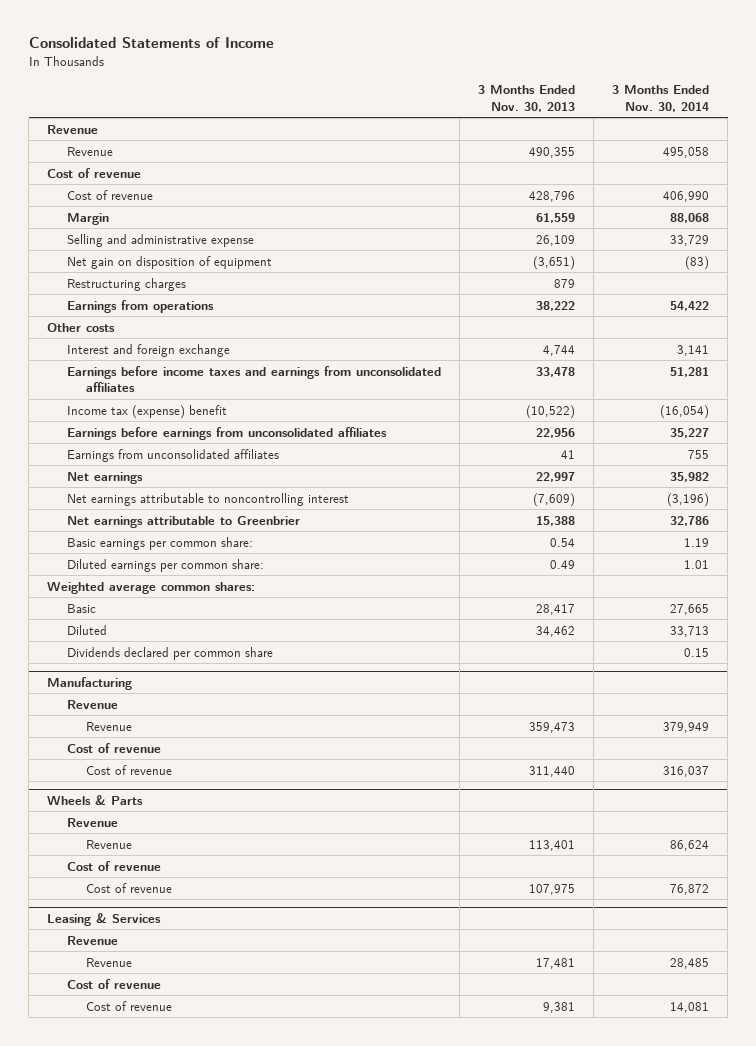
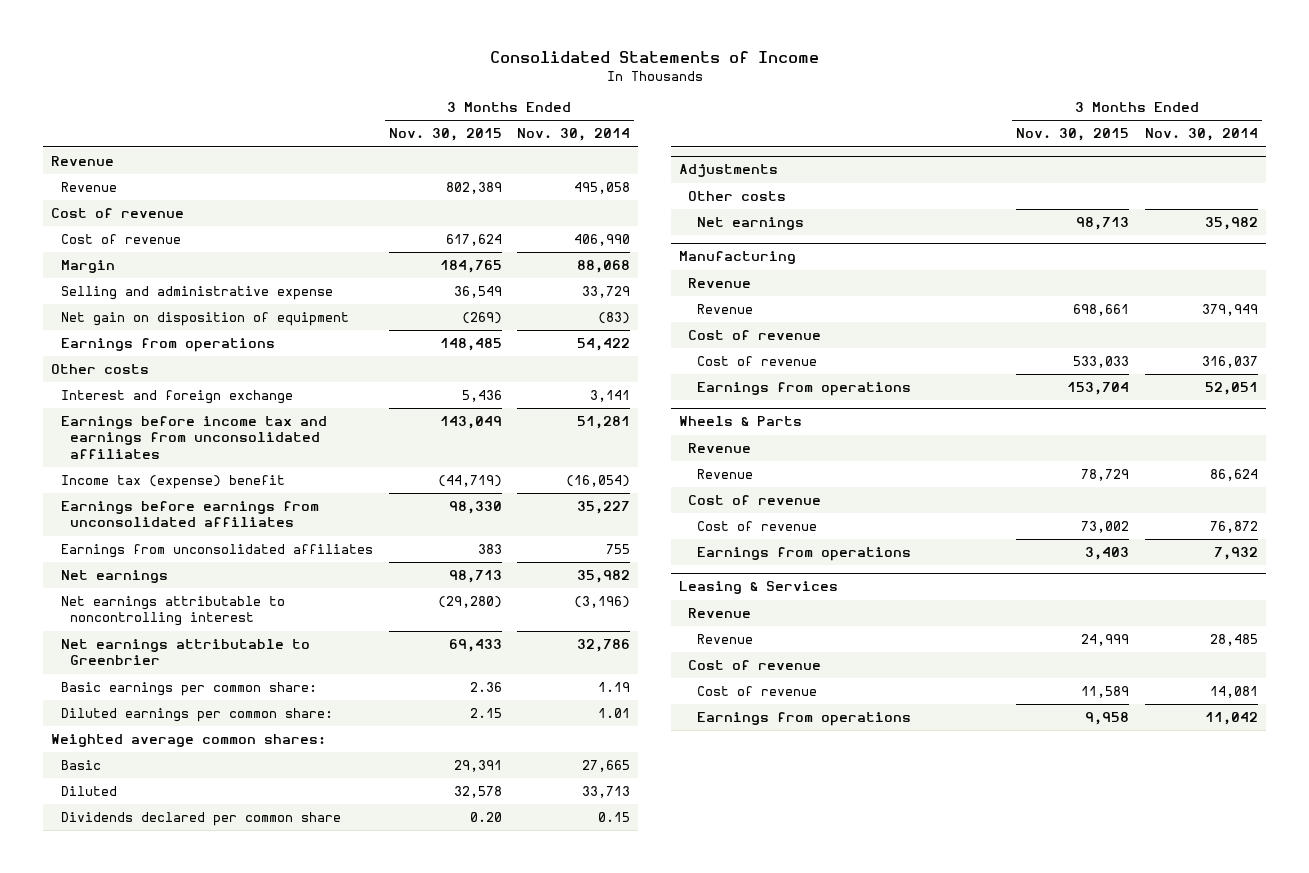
- | 3 Months Ended Nov. 30, 2013 | 3 Months Ended Nov. 30, 2014
+ | 3 Months Ended Nov. 30, 2015 | 3 Months Ended Nov. 30, 2014
- Restructuring charges | 879 |
- Earnings before income taxes and earnings from unconsolidated affiliates | 33,478 | 51,281
+ Earnings before income tax and earnings from unconsolidated affiliates | 143,049 | 51,281
+ Adjustments
+ Other costs
+ Net earnings | 98,713 | 35,982
@ Manufacturing
+ Earnings from operations | 153,704 | 52,051
@ Wheels & Parts
+ Earnings from operations | 3,403 | 7,932
@ Leasing & Services
+ Earnings from operations | 9,958 | 11,042

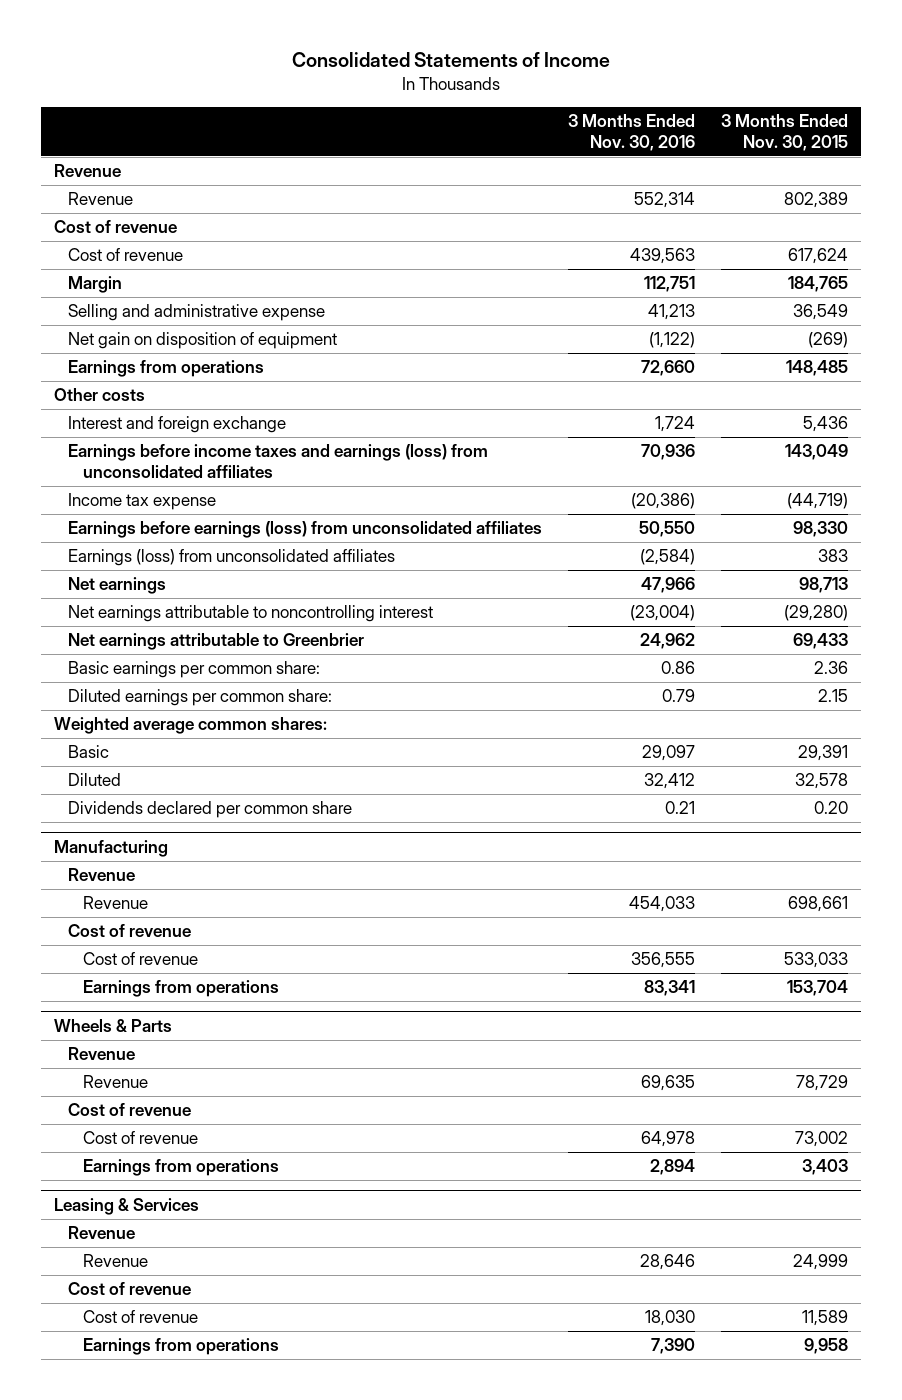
- | 3 Months Ended Nov. 30, 2015 | 3 Months Ended Nov. 30, 2014
+ | 3 Months Ended Nov. 30, 2016 | 3 Months Ended Nov. 30, 2015
- Earnings before income tax and earnings from unconsolidated affiliates | 143,049 | 51,281
- Income tax (expense) benefit | (44,719) | (16,054)
- Earnings before earnings from unconsolidated affiliates | 98,330 | 35,227
- Earnings from unconsolidated affiliates | 383 | 755
+ Earnings before income taxes and earnings (loss) from unconsolidated affiliates | 70,936 | 143,049
+ Income tax expense | (20,386) | (44,719)
+ Earnings before earnings (loss) from unconsolidated affiliates | 50,550 | 98,330
+ Earnings (loss) from unconsolidated affiliates | (2,584) | 383
- Adjustments
- Other costs
- Net earnings | 98,713 | 35,982

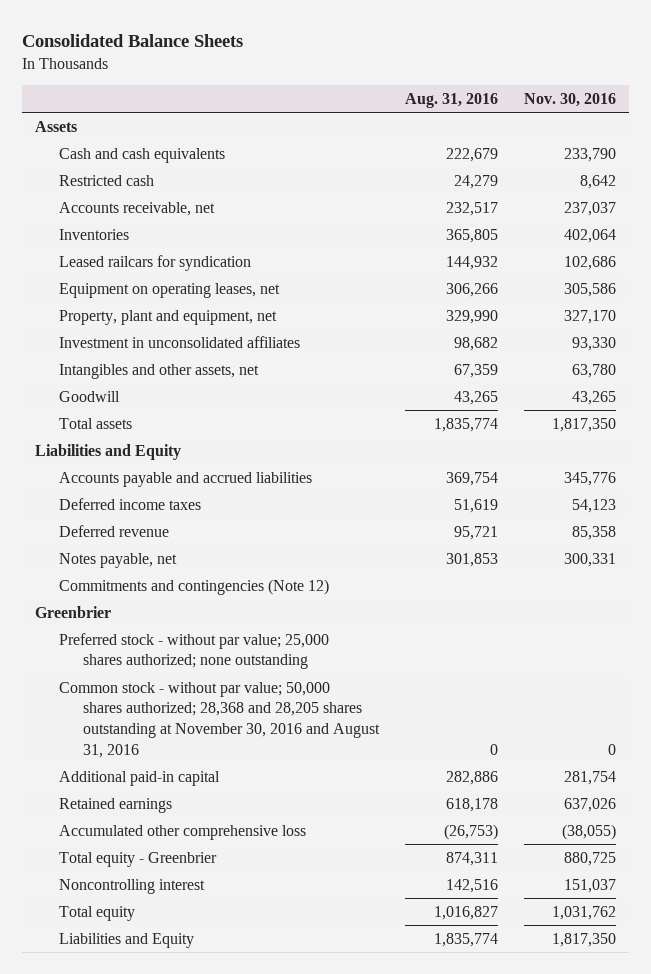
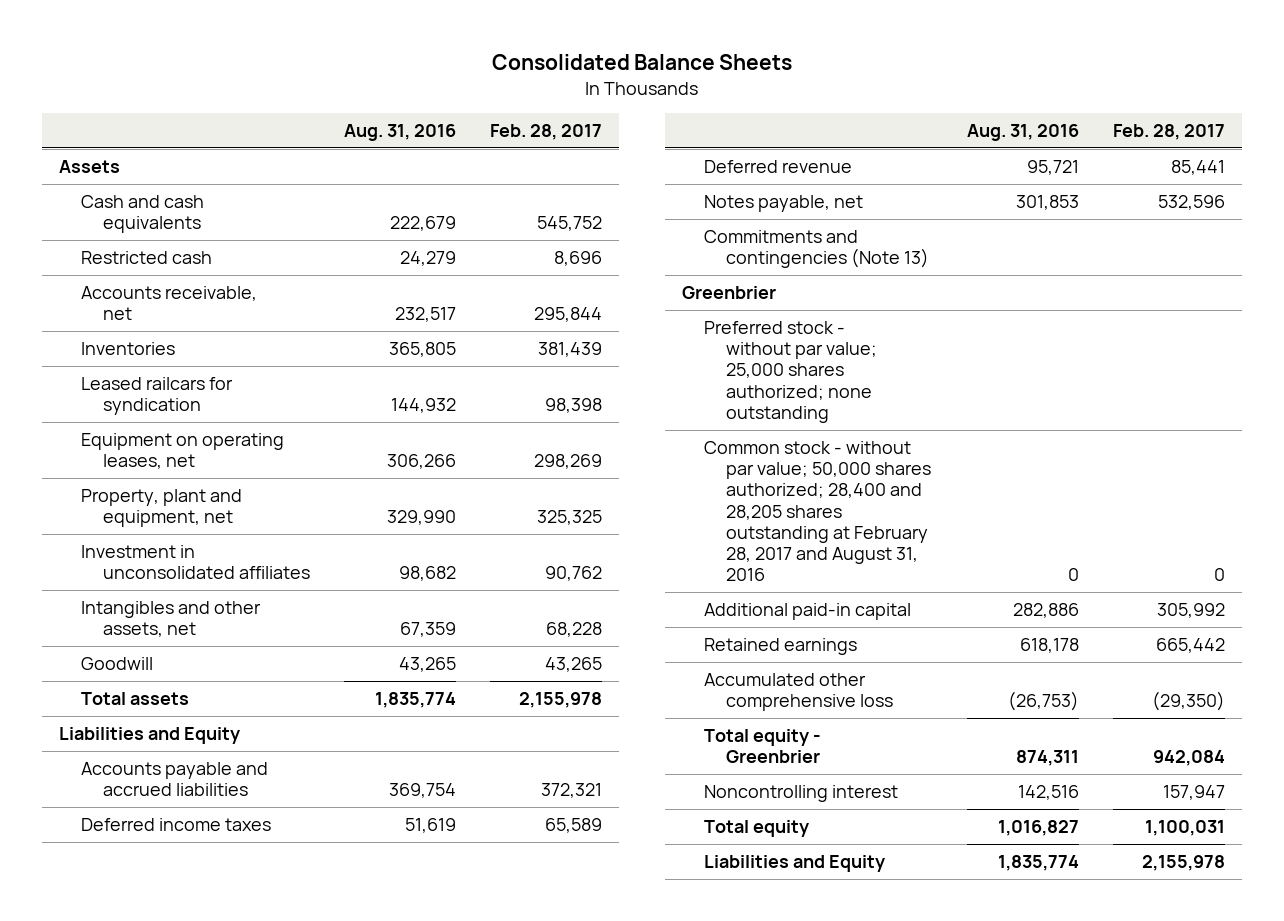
- | Aug. 31, 2016 | Nov. 30, 2016
+ | Aug. 31, 2016 | Feb. 28, 2017
- Commitments and contingencies (Note 12)
+ Commitments and contingencies (Note 13)
- Common stock - without par value; 50,000 shares authorized; 28,368 and 28,205 shares outstanding at November 30, 2016 and August 31, 2016 | 0 | 0
+ Common stock - without par value; 50,000 shares authorized; 28,400 and 28,205 shares outstanding at February 28, 2017 and August 31, 2016 | 0 | 0

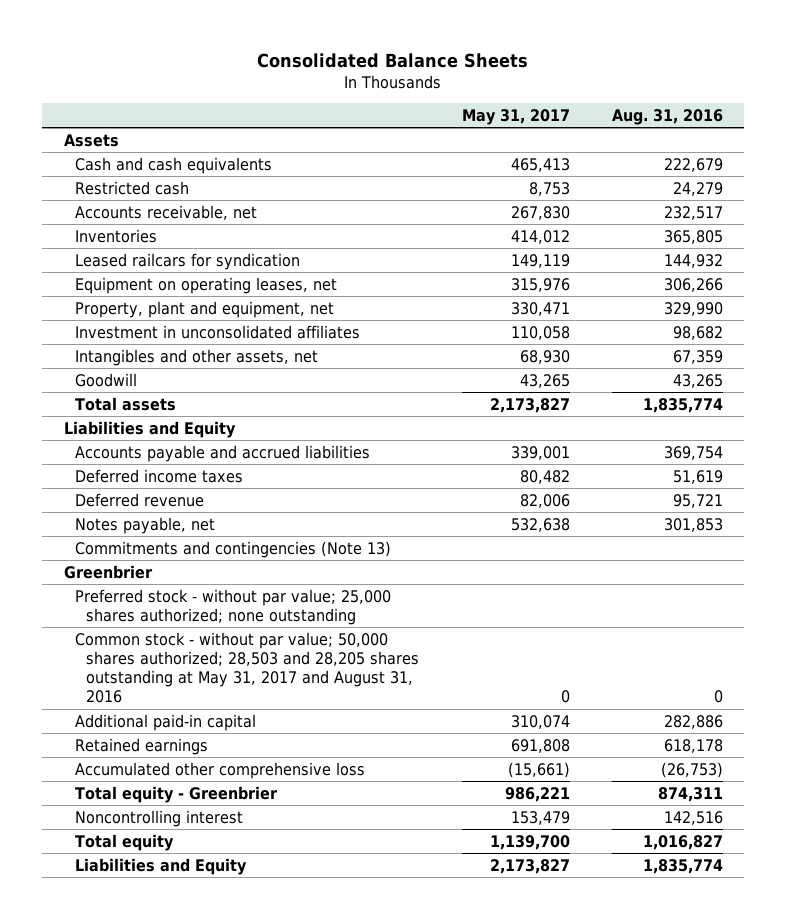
- | Aug. 31, 2016 | Feb. 28, 2017
+ | May 31, 2017 | Aug. 31, 2016
- Common stock - without par value; 50,000 shares authorized; 28,400 and 28,205 shares outstanding at February 28, 2017 and August 31, 2016 | 0 | 0
+ Common stock - without par value; 50,000 shares authorized; 28,503 and 28,205 shares outstanding at May 31, 2017 and August 31, 2016 | 0 | 0

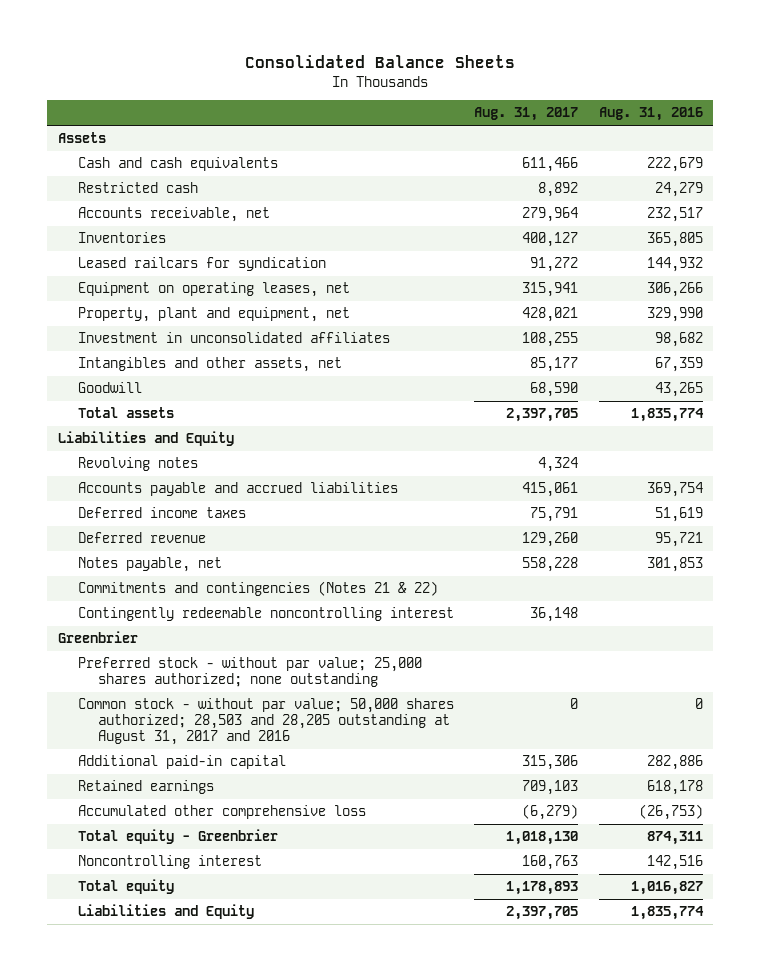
- | May 31, 2017 | Aug. 31, 2016
+ | Aug. 31, 2017 | Aug. 31, 2016
+ Revolving notes | 4,324 |
- Commitments and contingencies (Note 13)
+ Commitments and contingencies (Notes 21 & 22)
+ Contingently redeemable noncontrolling interest | 36,148 |
- Common stock - without par value; 50,000 shares authorized; 28,503 and 28,205 shares outstanding at May 31, 2017 and August 31, 2016 | 0 | 0
+ Common stock - without par value; 50,000 shares authorized; 28,503 and 28,205 outstanding at August 31, 2017 and 2016 | 0 | 0

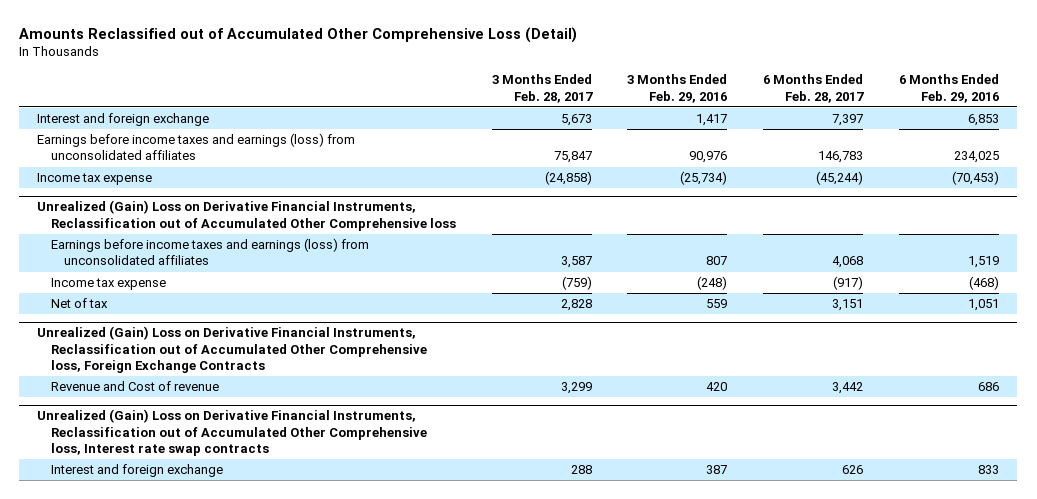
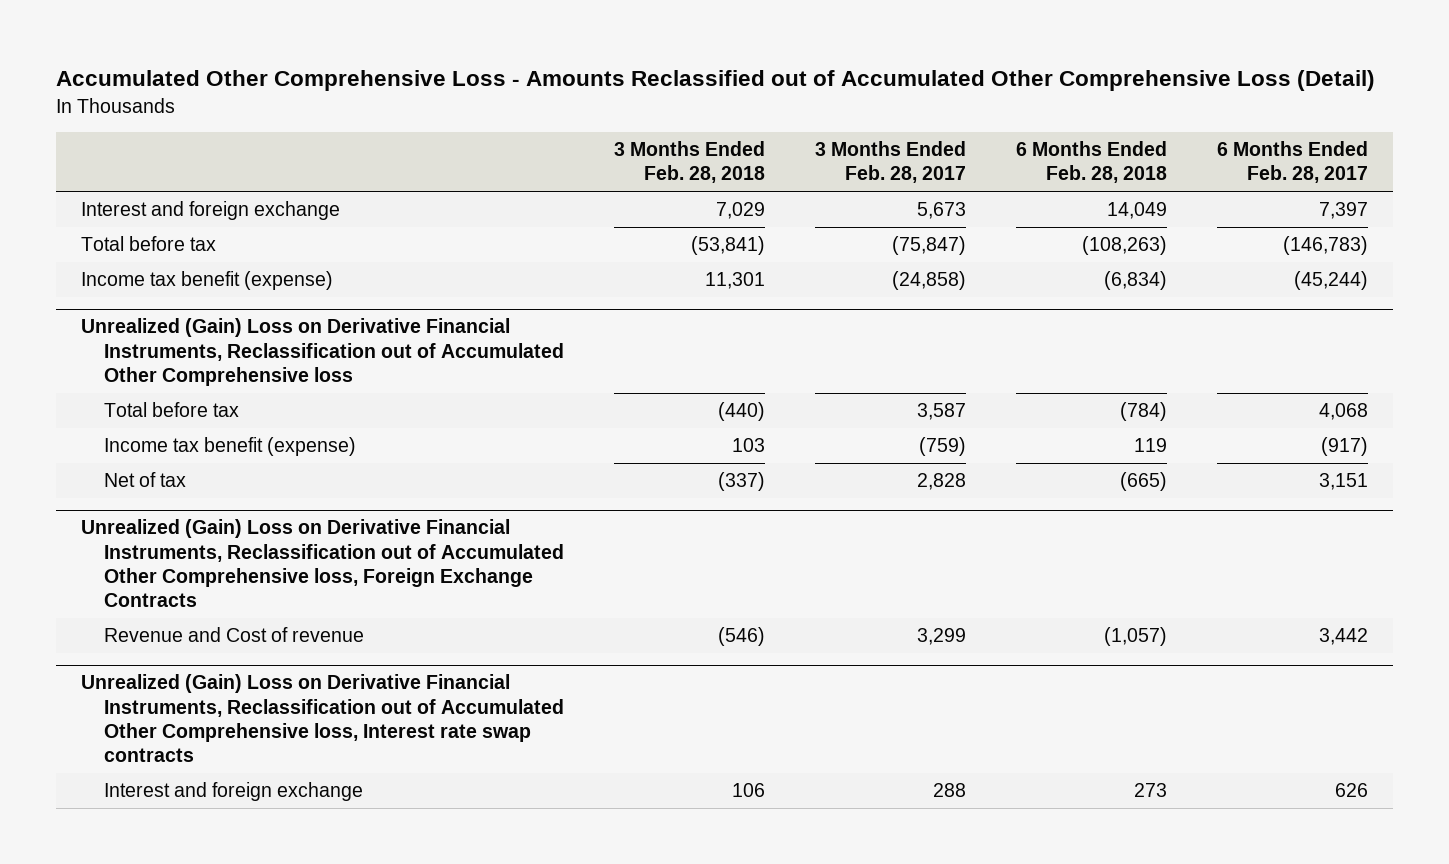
- Amounts Reclassified out of Accumulated Other Comprehensive Loss (Detail)
+ Accumulated Other Comprehensive Loss - Amounts Reclassified out of Accumulated Other Comprehensive Loss (Detail)
- | 3 Months Ended Feb. 28, 2017 | 3 Months Ended Feb. 29, 2016 | 6 Months Ended Feb. 28, 2017 | 6 Months Ended Feb. 29, 2016
+ | 3 Months Ended Feb. 28, 2018 | 3 Months Ended Feb. 28, 2017 | 6 Months Ended Feb. 28, 2018 | 6 Months Ended Feb. 28, 2017
- Earnings before income taxes and earnings (loss) from unconsolidated affiliates | 75,847 | 90,976 | 146,783 | 234,025
- Income tax expense | (24,858) | (25,734) | (45,244) | (70,453)
+ Total before tax | (53,841) | (75,847) | (108,263) | (146,783)
+ Income tax benefit (expense) | 11,301 | (24,858) | (6,834) | (45,244)
@ Unrealized (Gain) Loss on Derivative Financial Instruments, Reclassification out of Accumulated Other Comprehensive loss
- Earnings before income taxes and earnings (loss) from unconsolidated affiliates | 3,587 | 807 | 4,068 | 1,519
- Income tax expense | (759) | (248) | (917) | (468)
+ Total before tax | (440) | 3,587 | (784) | 4,068
+ Income tax benefit (expense) | 103 | (759) | 119 | (917)

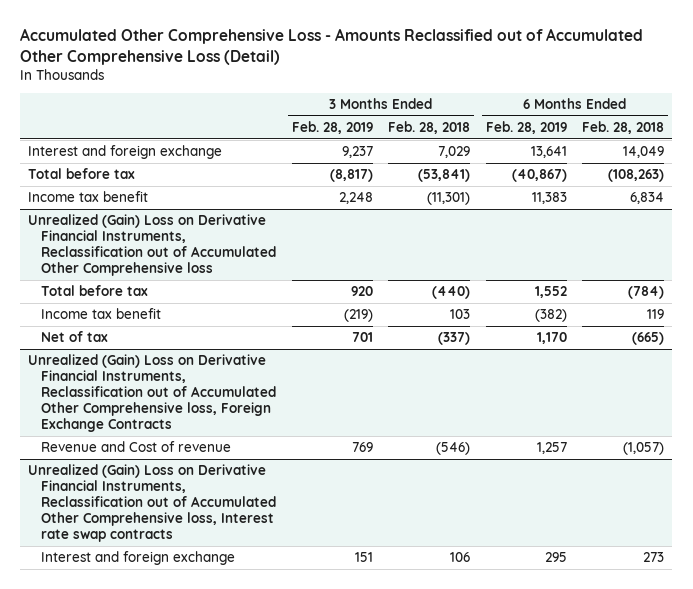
- | 3 Months Ended Feb. 28, 2018 | 3 Months Ended Feb. 28, 2017 | 6 Months Ended Feb. 28, 2018 | 6 Months Ended Feb. 28, 2017
+ | 3 Months Ended Feb. 28, 2019 | 3 Months Ended Feb. 28, 2018 | 6 Months Ended Feb. 28, 2019 | 6 Months Ended Feb. 28, 2018
- Income tax benefit (expense) | 11,301 | (24,858) | (6,834) | (45,244)
+ Income tax benefit | 2,248 | (11,301) | 11,383 | 6,834
@ Unrealized (Gain) Loss on Derivative Financial Instruments, Reclassification out of Accumulated Other Comprehensive loss
- Income tax benefit (expense) | 103 | (759) | 119 | (917)
+ Income tax benefit | (219) | 103 | (382) | 119

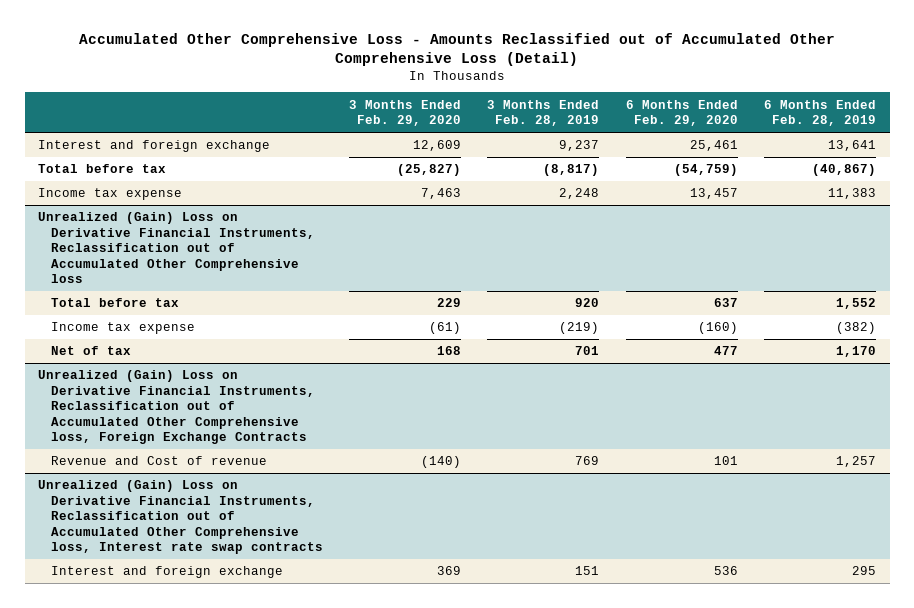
- | 3 Months Ended Feb. 28, 2019 | 3 Months Ended Feb. 28, 2018 | 6 Months Ended Feb. 28, 2019 | 6 Months Ended Feb. 28, 2018
+ | 3 Months Ended Feb. 29, 2020 | 3 Months Ended Feb. 28, 2019 | 6 Months Ended Feb. 29, 2020 | 6 Months Ended Feb. 28, 2019
- Income tax benefit | 2,248 | (11,301) | 11,383 | 6,834
+ Income tax expense | 7,463 | 2,248 | 13,457 | 11,383
@ Unrealized (Gain) Loss on Derivative Financial Instruments, Reclassification out of Accumulated Other Comprehensive loss
- Income tax benefit | (219) | 103 | (382) | 119
+ Income tax expense | (61) | (219) | (160) | (382)

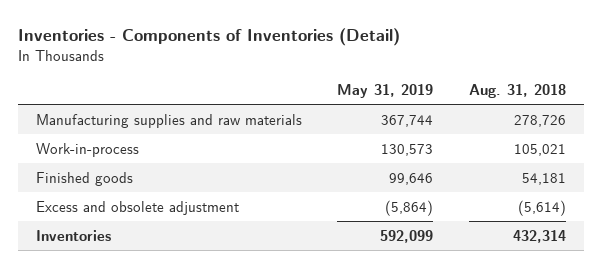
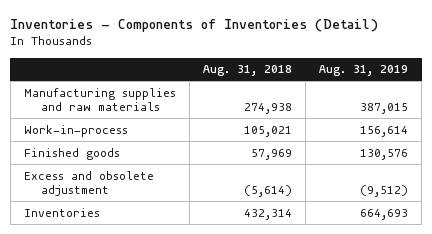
- | May 31, 2019 | Aug. 31, 2018
+ | Aug. 31, 2018 | Aug. 31, 2019
- Manufacturing supplies and raw materials | 367,744 | 278,726
+ Manufacturing supplies and raw materials | 274,938 | 387,015
- Finished goods | 99,646 | 54,181
+ Finished goods | 57,969 | 130,576

